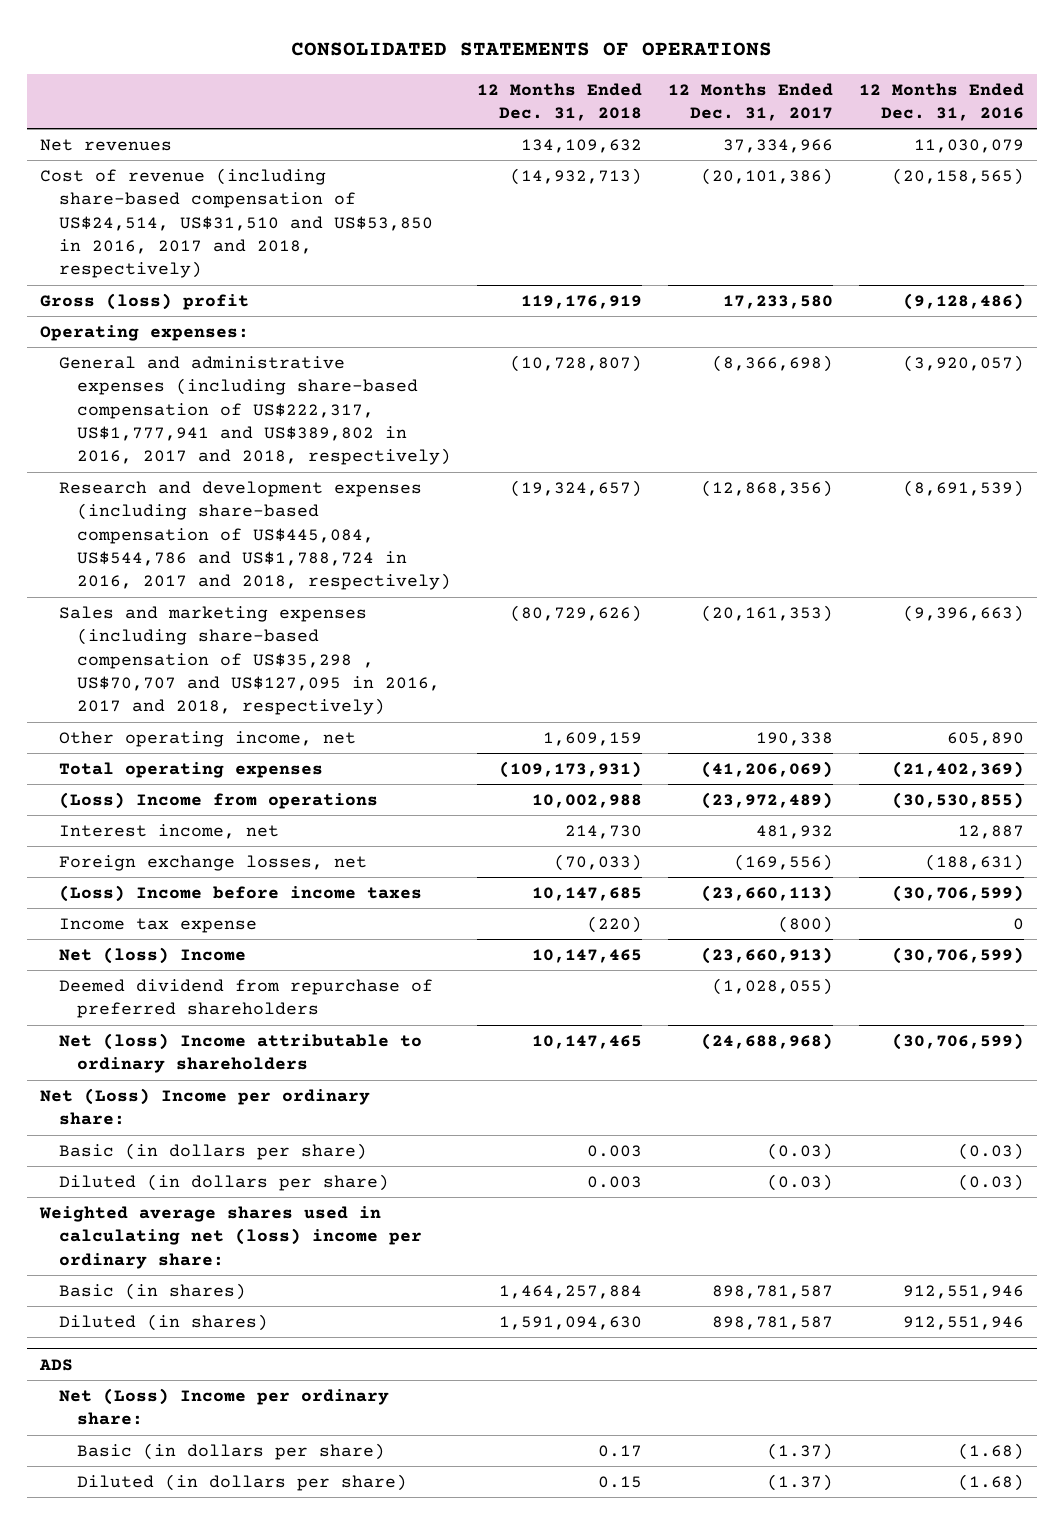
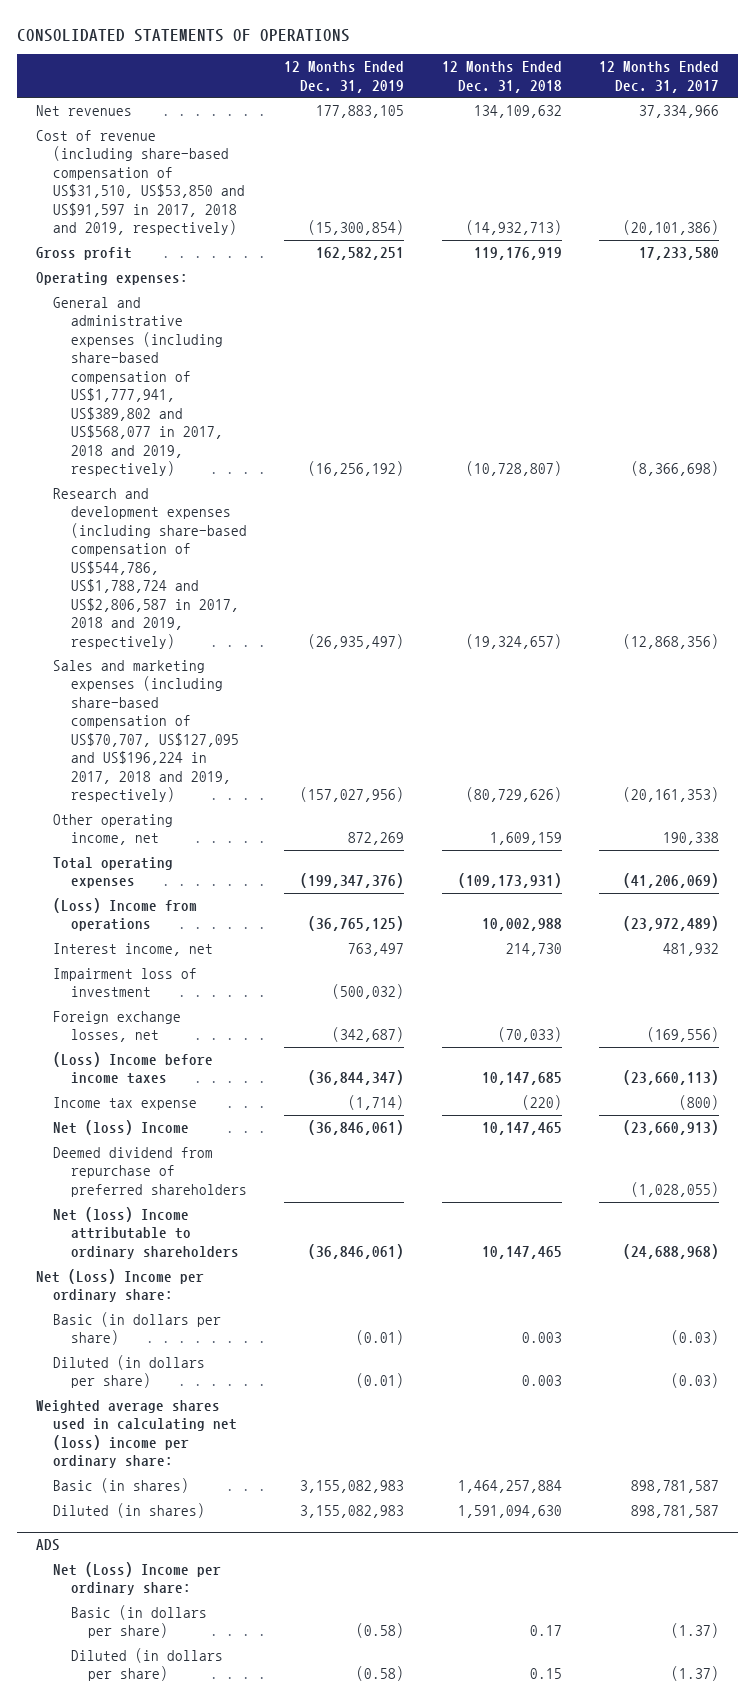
- | 12 Months Ended Dec. 31, 2018 | 12 Months Ended Dec. 31, 2017 | 12 Months Ended Dec. 31, 2016
+ | 12 Months Ended Dec. 31, 2019 | 12 Months Ended Dec. 31, 2018 | 12 Months Ended Dec. 31, 2017
- Cost of revenue (including share-based compensation of US$24,514, US$31,510 and US$53,850 in 2016, 2017 and 2018, respectively) | (14,932,713) | (20,101,386) | (20,158,565)
- Gross (loss) profit | 119,176,919 | 17,233,580 | (9,128,486)
+ Cost of revenue (including share-based compensation of US$31,510, US$53,850 and US$91,597 in 2017, 2018 and 2019, respectively) | (15,300,854) | (14,932,713) | (20,101,386)
+ Gross profit | 162,582,251 | 119,176,919 | 17,233,580
- General and administrative expenses (including share-based compensation of US$222,317, US$1,777,941 and US$389,802 in 2016, 2017 and 2018, respectively) | (10,728,807) | (8,366,698) | (3,920,057)
- Research and development expenses (including share-based compensation of US$445,084, US$544,786 and US$1,788,724 in 2016, 2017 and 2018, respectively) | (19,324,657) | (12,868,356) | (8,691,539)
- Sales and marketing expenses (including share-based compensation of US$35,298 , US$70,707 and US$127,095 in 2016, 2017 and 2018, respectively) | (80,729,626) | (20,161,353) | (9,396,663)
+ General and administrative expenses (including share-based compensation of US$1,777,941, US$389,802 and US$568,077 in 2017, 2018 and 2019, respectively) | (16,256,192) | (10,728,807) | (8,366,698)
+ Research and development expenses (including share-based compensation of US$544,786, US$1,788,724 and US$2,806,587 in 2017, 2018 and 2019, respectively) | (26,935,497) | (19,324,657) | (12,868,356)
+ Sales and marketing expenses (including share-based compensation of US$70,707, US$127,095 and US$196,224 in 2017, 2018 and 2019, respectively) | (157,027,956) | (80,729,626) | (20,161,353)
+ Impairment loss of investment | (500,032) | |

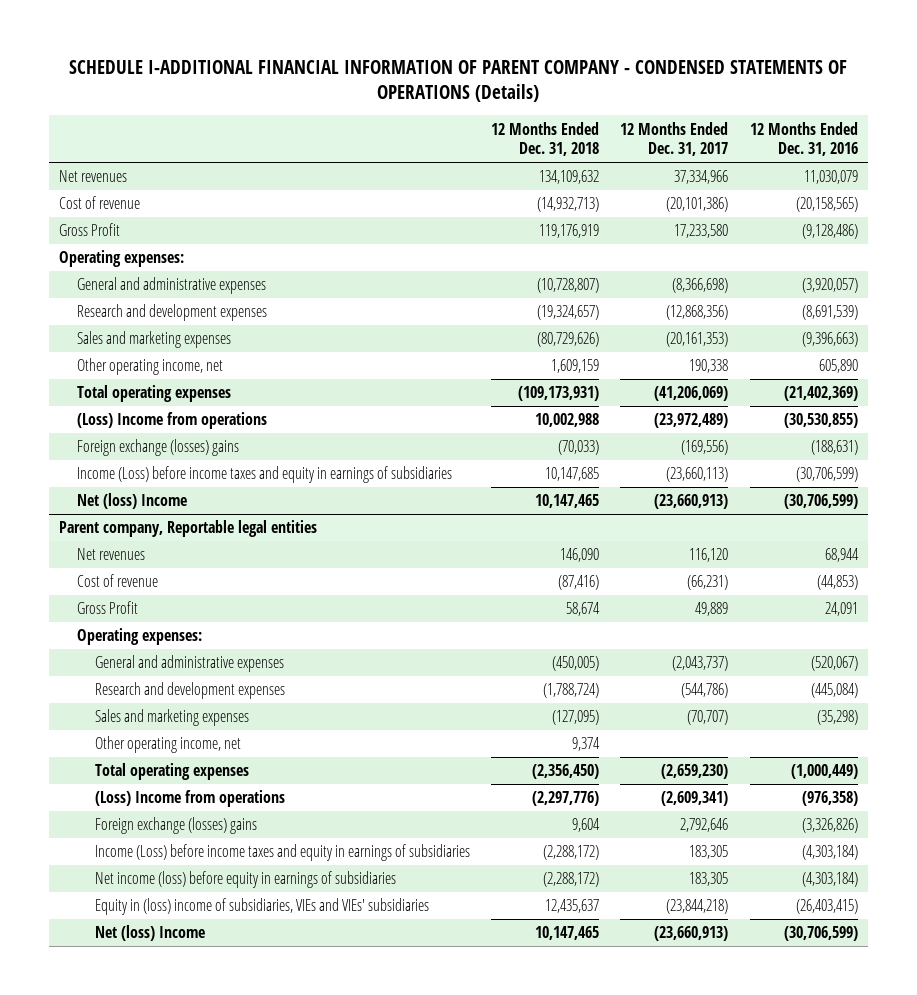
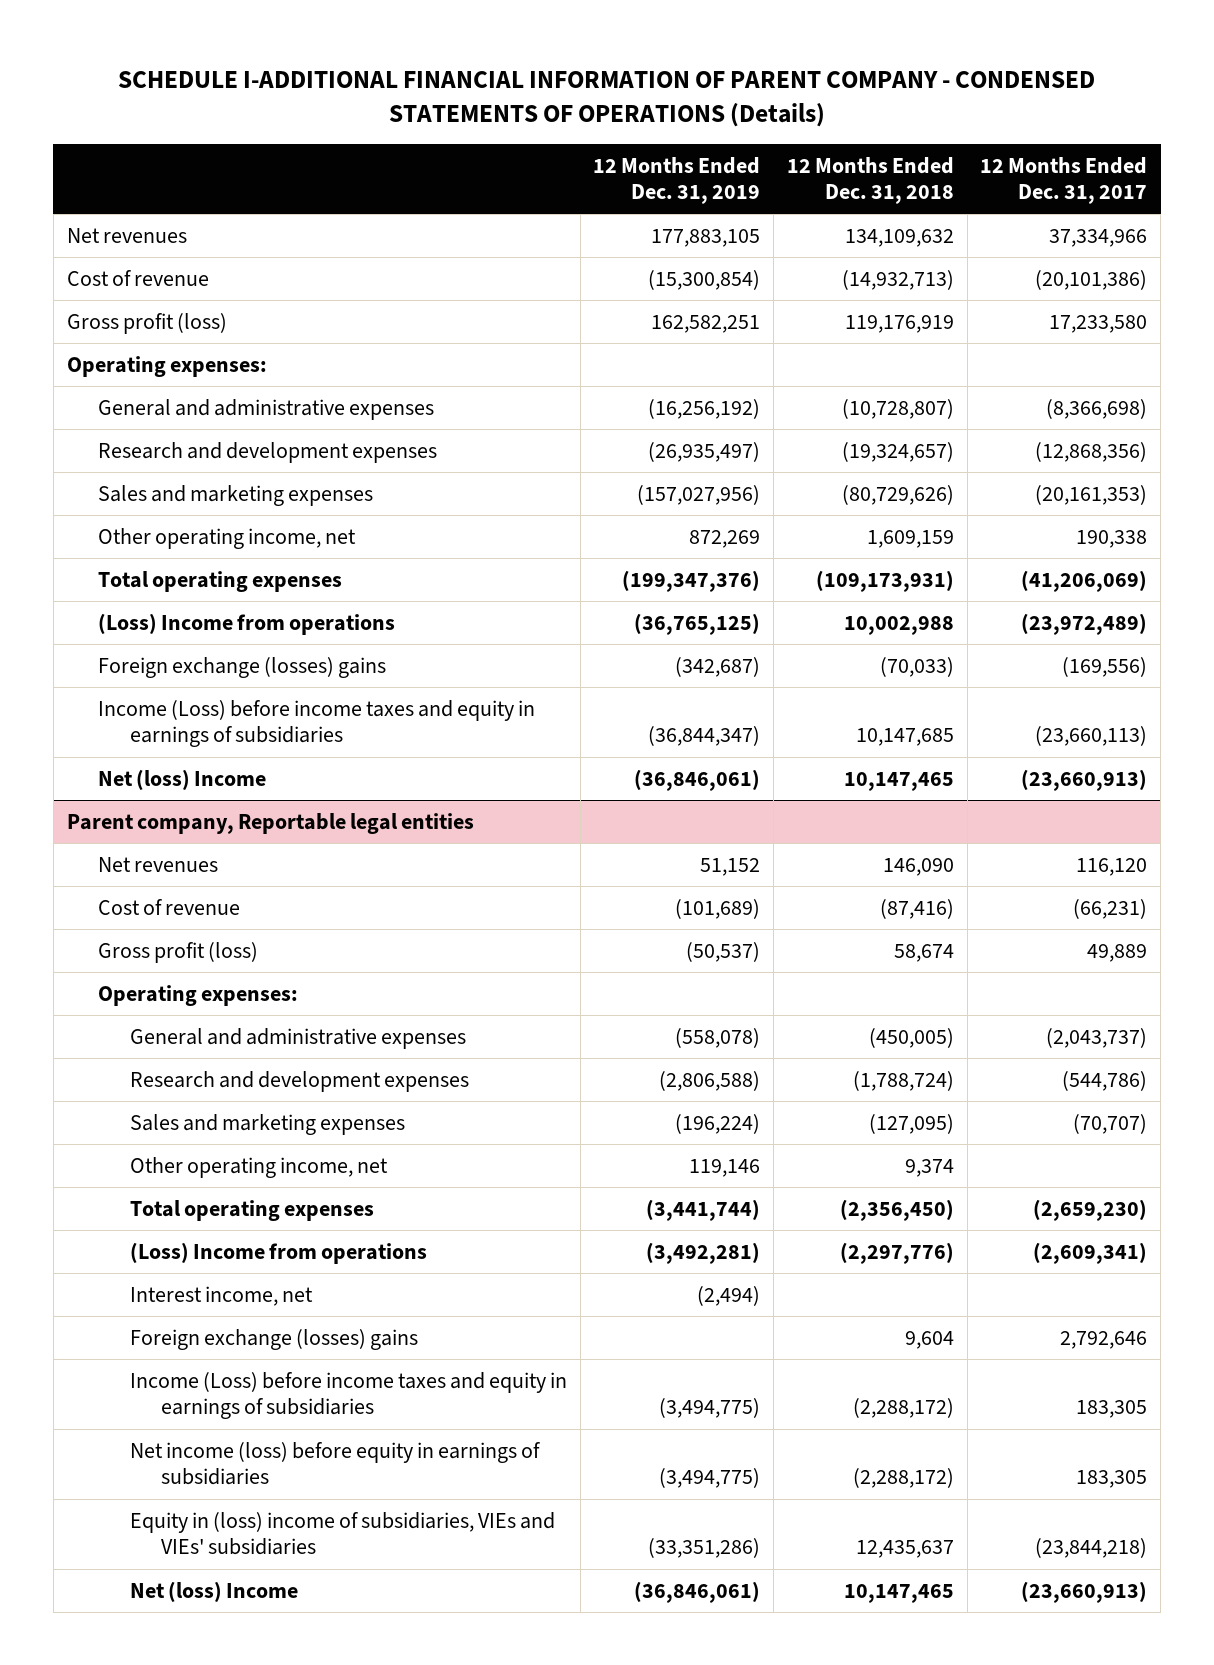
- | 12 Months Ended Dec. 31, 2018 | 12 Months Ended Dec. 31, 2017 | 12 Months Ended Dec. 31, 2016
+ | 12 Months Ended Dec. 31, 2019 | 12 Months Ended Dec. 31, 2018 | 12 Months Ended Dec. 31, 2017
- Gross Profit | 119,176,919 | 17,233,580 | (9,128,486)
+ Gross profit (loss) | 162,582,251 | 119,176,919 | 17,233,580
@ Parent company, Reportable legal entities
- Gross Profit | 58,674 | 49,889 | 24,091
+ Gross profit (loss) | (50,537) | 58,674 | 49,889
+ Interest income, net | (2,494) | |

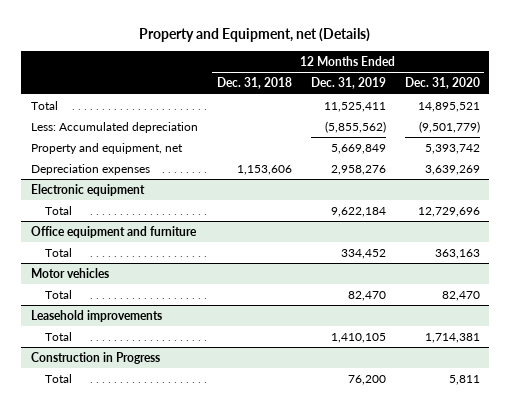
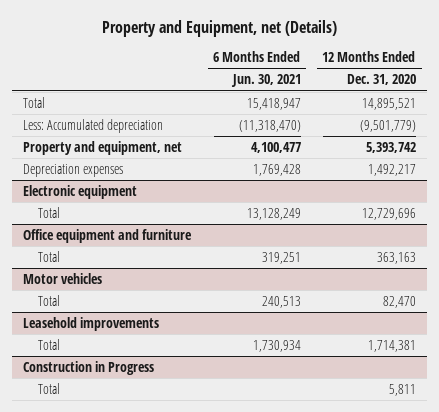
- | 12 Months Ended Dec. 31, 2018 | 12 Months Ended Dec. 31, 2019 | 12 Months Ended Dec. 31, 2020
+ | 6 Months Ended Jun. 30, 2021 | 12 Months Ended Dec. 31, 2020
- Depreciation expenses | 1,153,606 | 2,958,276 | 3,639,269
+ Depreciation expenses | 1,769,428 | 1,492,217

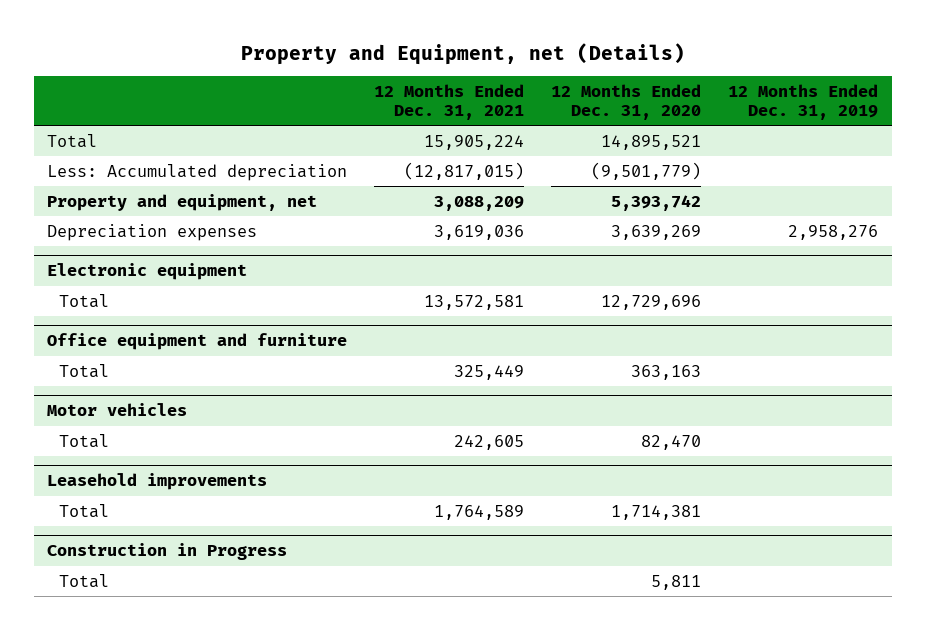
- | 6 Months Ended Jun. 30, 2021 | 12 Months Ended Dec. 31, 2020
+ | 12 Months Ended Dec. 31, 2021 | 12 Months Ended Dec. 31, 2020 | 12 Months Ended Dec. 31, 2019
- Depreciation expenses | 1,769,428 | 1,492,217
+ Depreciation expenses | 3,619,036 | 3,639,269 | 2,958,276

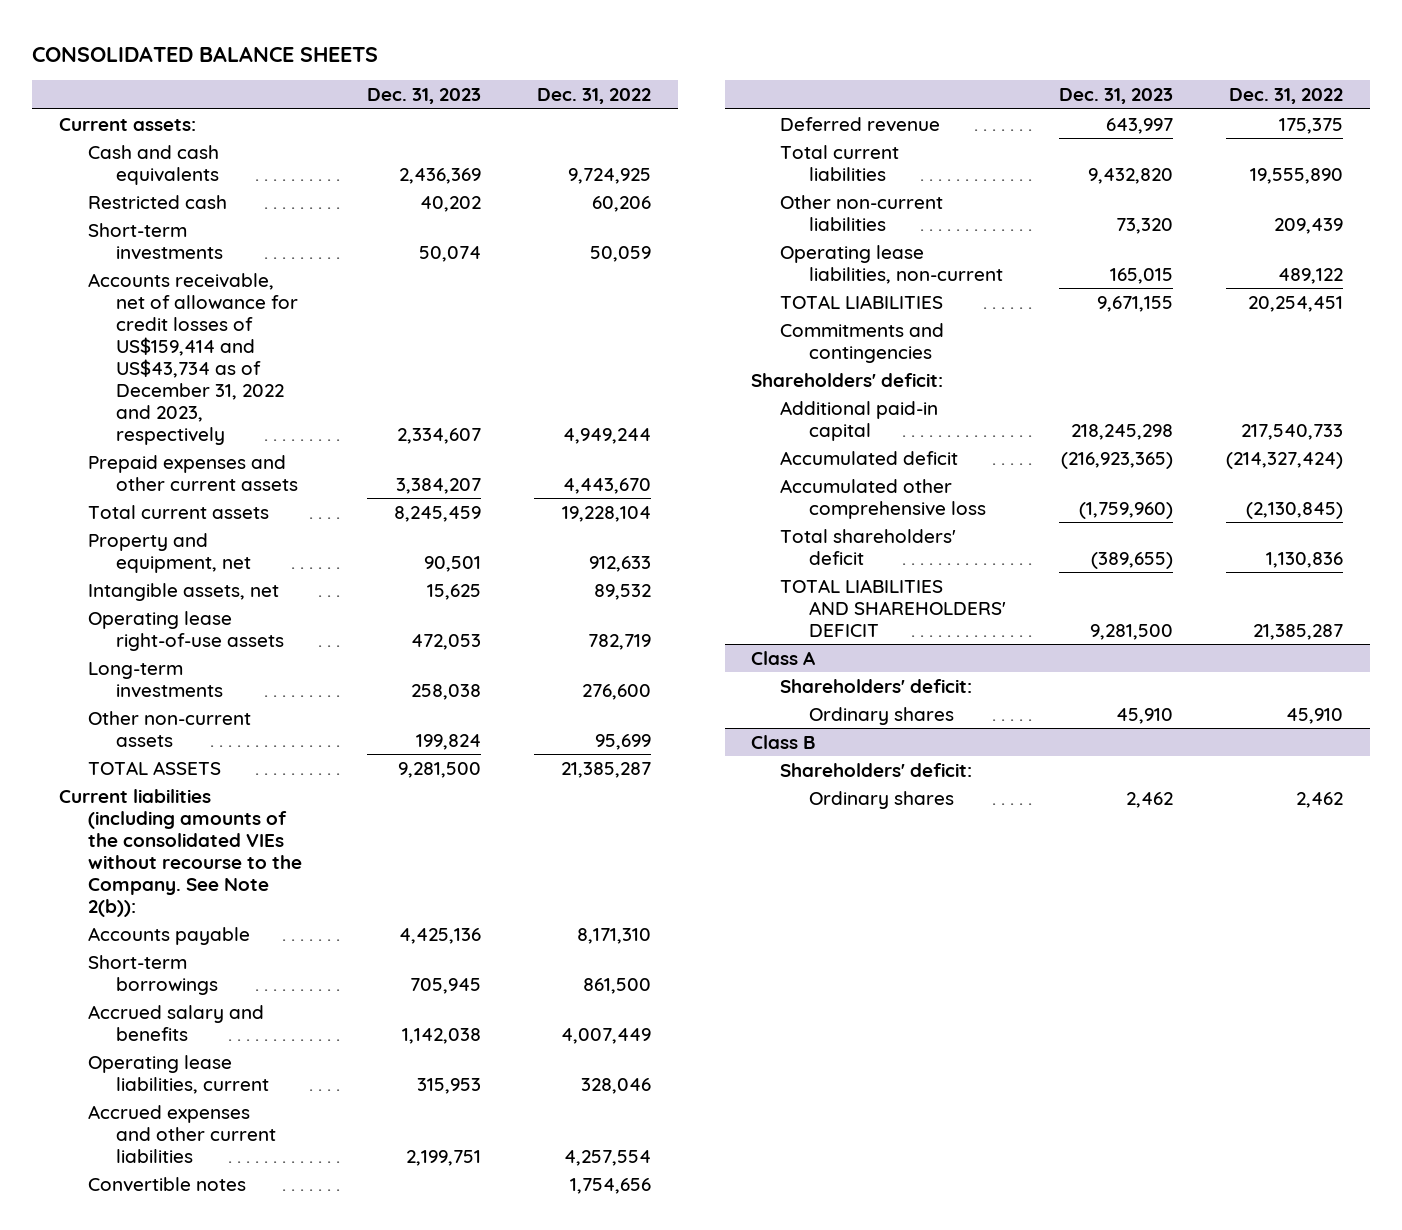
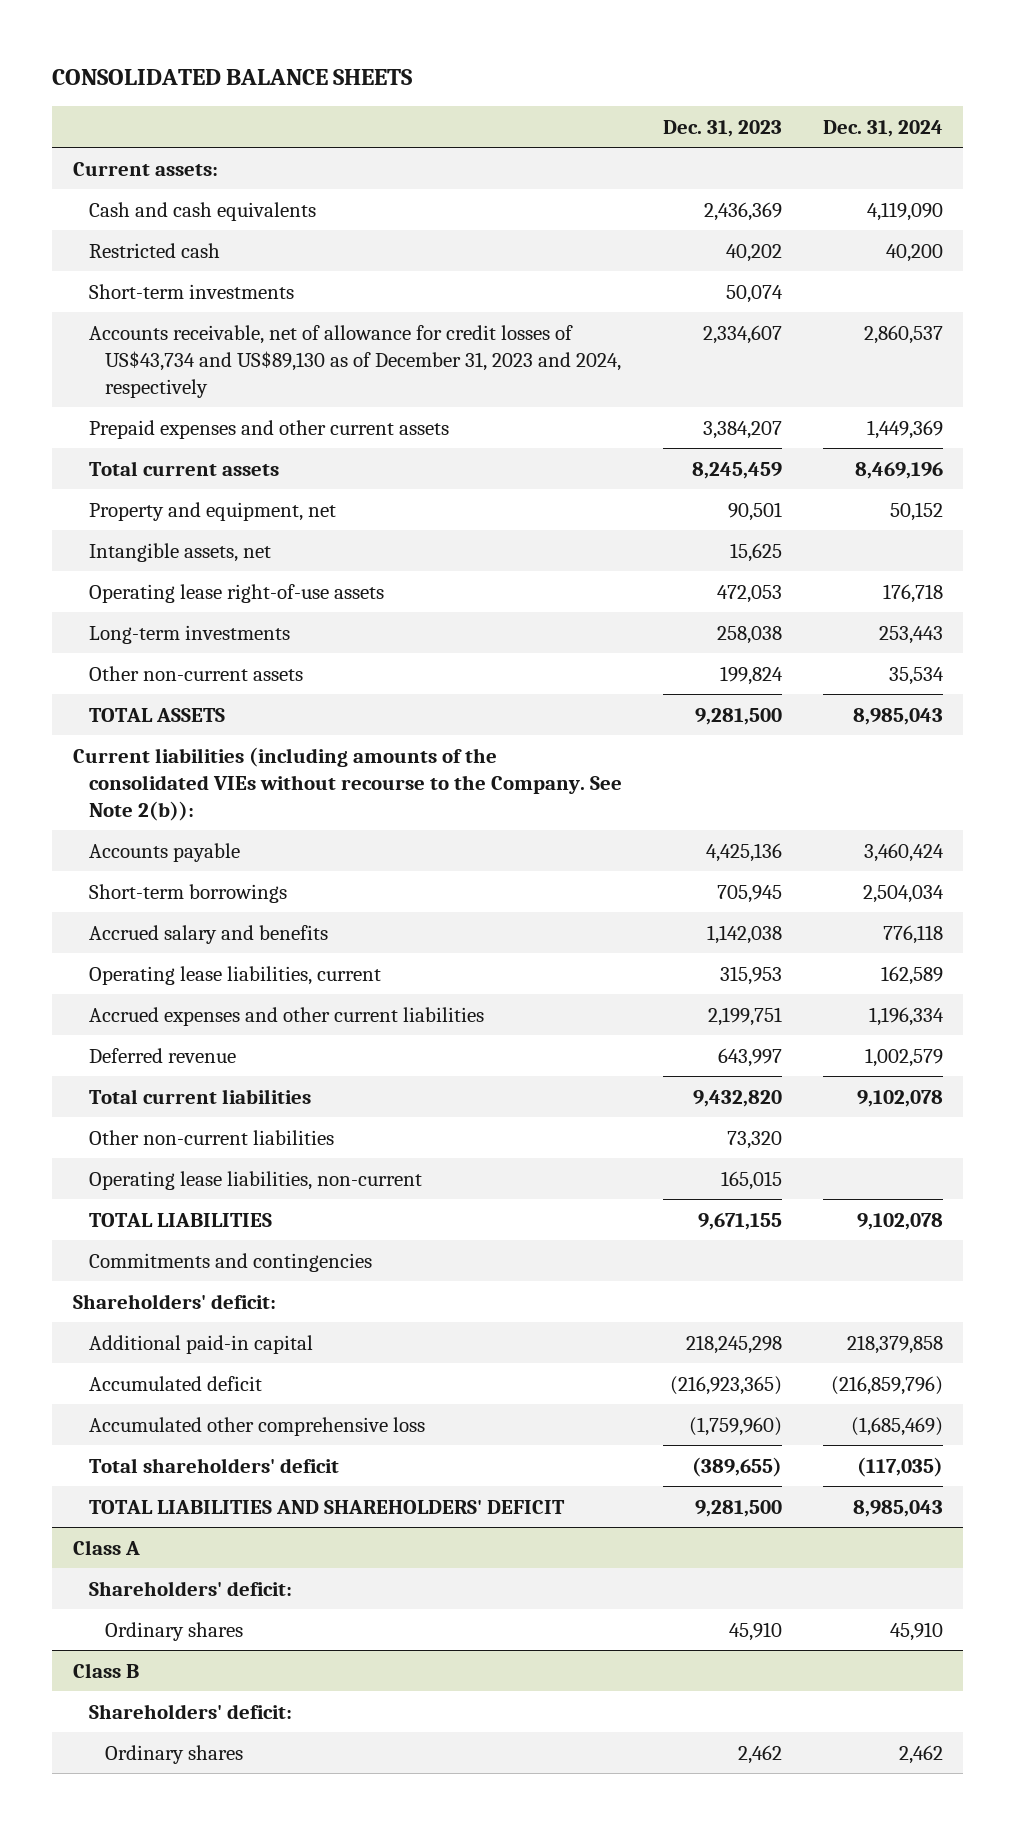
- | Dec. 31, 2023 | Dec. 31, 2022
+ | Dec. 31, 2023 | Dec. 31, 2024
- Accounts receivable, net of allowance for credit losses of US$159,414 and US$43,734 as of December 31, 2022 and 2023, respectively | 2,334,607 | 4,949,244
+ Accounts receivable, net of allowance for credit losses of US$43,734 and US$89,130 as of December 31, 2023 and 2024, respectively | 2,334,607 | 2,860,537
- Convertible notes | | 1,754,656

